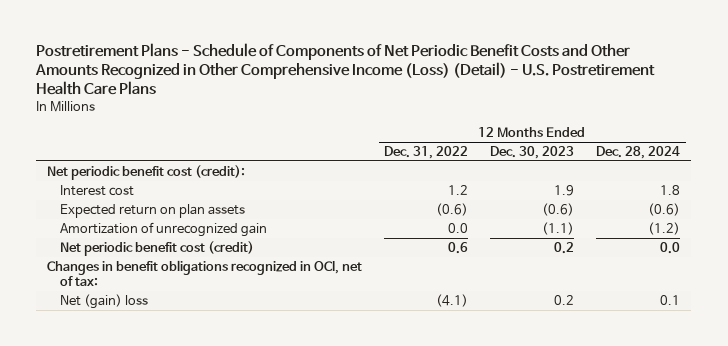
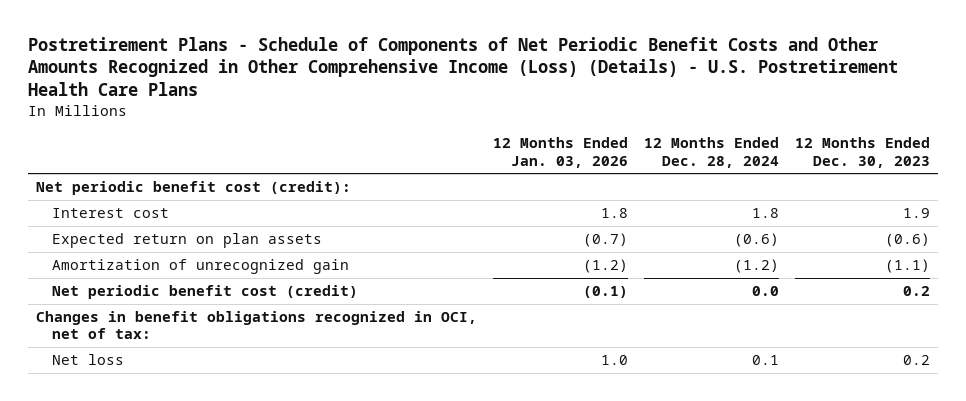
- Postretirement Plans - Schedule of Components of Net Periodic Benefit Costs and Other Amounts Recognized in Other Comprehensive Income (Loss) (Detail) - U.S. Postretirement Health Care Plans
+ Postretirement Plans - Schedule of Components of Net Periodic Benefit Costs and Other Amounts Recognized in Other Comprehensive Income (Loss) (Details) - U.S. Postretirement Health Care Plans
- | 12 Months Ended Dec. 31, 2022 | 12 Months Ended Dec. 30, 2023 | 12 Months Ended Dec. 28, 2024
+ | 12 Months Ended Jan. 03, 2026 | 12 Months Ended Dec. 28, 2024 | 12 Months Ended Dec. 30, 2023
- Net (gain) loss | (4.1) | 0.2 | 0.1
+ Net loss | 1.0 | 0.1 | 0.2

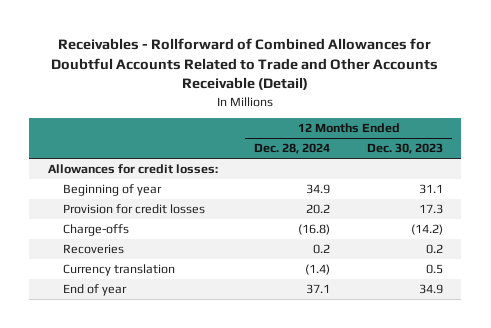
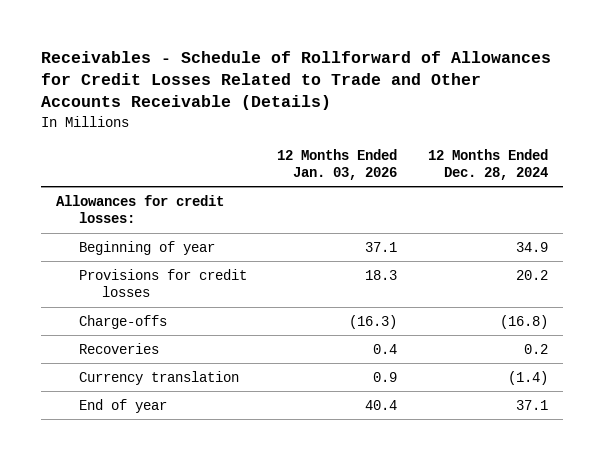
- Receivables - Rollforward of Combined Allowances for Doubtful Accounts Related to Trade and Other Accounts Receivable (Detail)
+ Receivables - Schedule of Rollforward of Allowances for Credit Losses Related to Trade and Other Accounts Receivable (Details)
- | 12 Months Ended Dec. 28, 2024 | 12 Months Ended Dec. 30, 2023
+ | 12 Months Ended Jan. 03, 2026 | 12 Months Ended Dec. 28, 2024
- Provision for credit losses | 20.2 | 17.3
+ Provisions for credit losses | 18.3 | 20.2

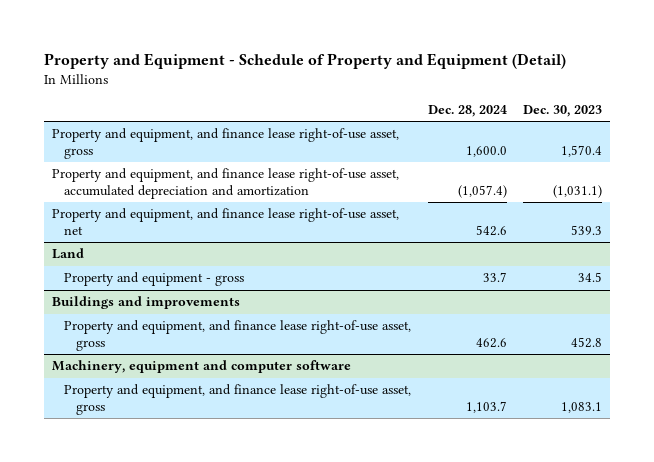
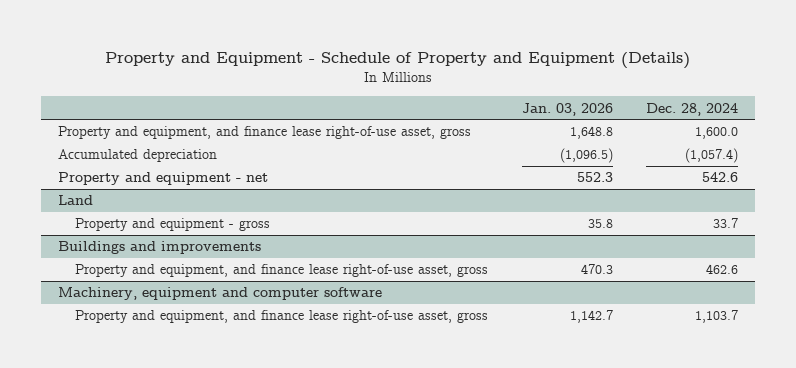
- Property and Equipment - Schedule of Property and Equipment (Detail)
+ Property and Equipment - Schedule of Property and Equipment (Details)
- | Dec. 28, 2024 | Dec. 30, 2023
+ | Jan. 03, 2026 | Dec. 28, 2024
- Property and equipment, and finance lease right-of-use asset, accumulated depreciation and amortization | (1,057.4) | (1,031.1)
- Property and equipment, and finance lease right-of-use asset, net | 542.6 | 539.3
+ Accumulated depreciation | (1,096.5) | (1,057.4)
+ Property and equipment - net | 552.3 | 542.6

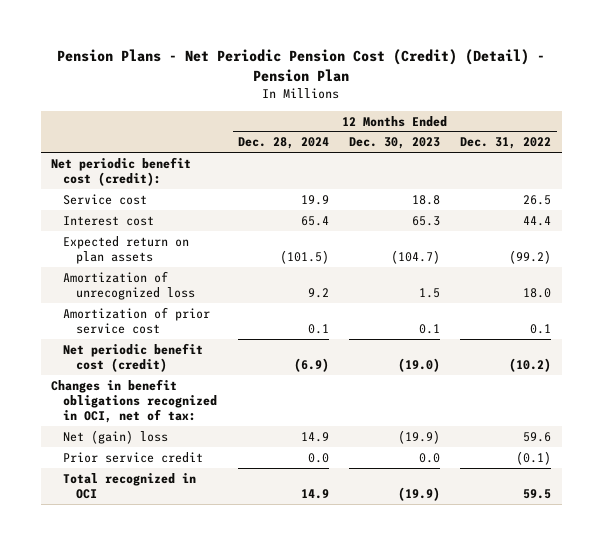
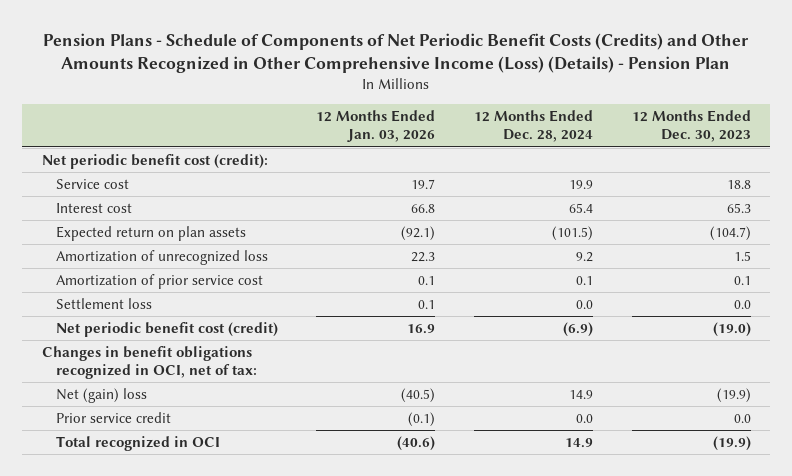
- Pension Plans - Net Periodic Pension Cost (Credit) (Detail) - Pension Plan
+ Pension Plans - Schedule of Components of Net Periodic Benefit Costs (Credits) and Other Amounts Recognized in Other Comprehensive Income (Loss) (Details) - Pension Plan
- | 12 Months Ended Dec. 28, 2024 | 12 Months Ended Dec. 30, 2023 | 12 Months Ended Dec. 31, 2022
+ | 12 Months Ended Jan. 03, 2026 | 12 Months Ended Dec. 28, 2024 | 12 Months Ended Dec. 30, 2023
+ Settlement loss | 0.1 | 0.0 | 0.0

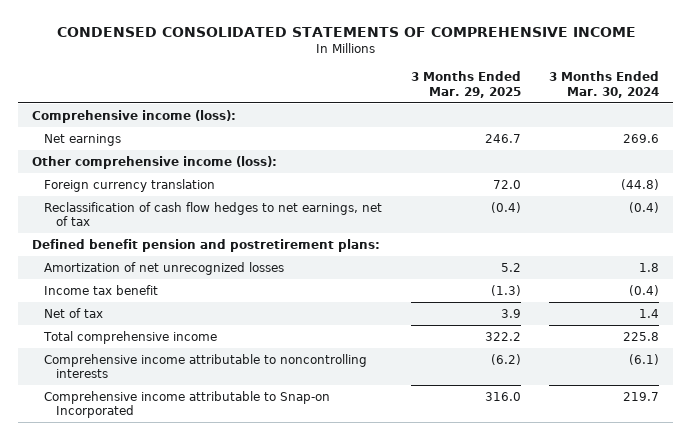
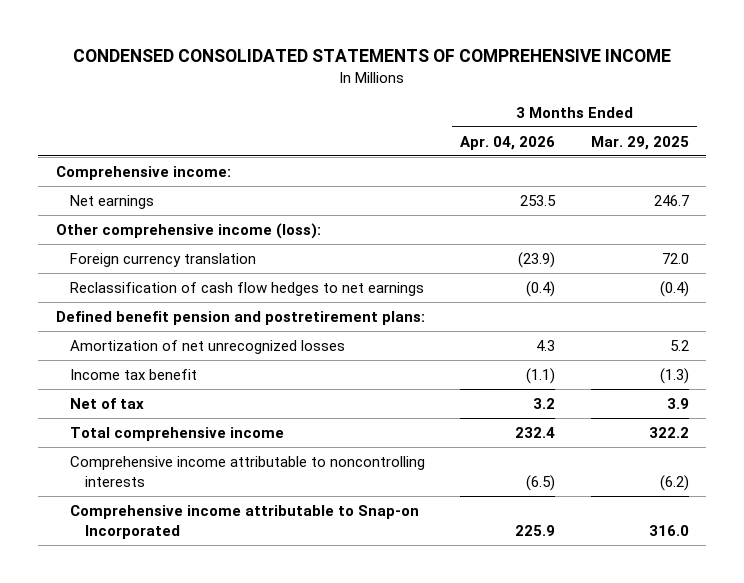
- | 3 Months Ended Mar. 29, 2025 | 3 Months Ended Mar. 30, 2024
+ | 3 Months Ended Apr. 04, 2026 | 3 Months Ended Mar. 29, 2025
- Comprehensive income (loss):
+ Comprehensive income:
- Reclassification of cash flow hedges to net earnings, net of tax | (0.4) | (0.4)
+ Reclassification of cash flow hedges to net earnings | (0.4) | (0.4)

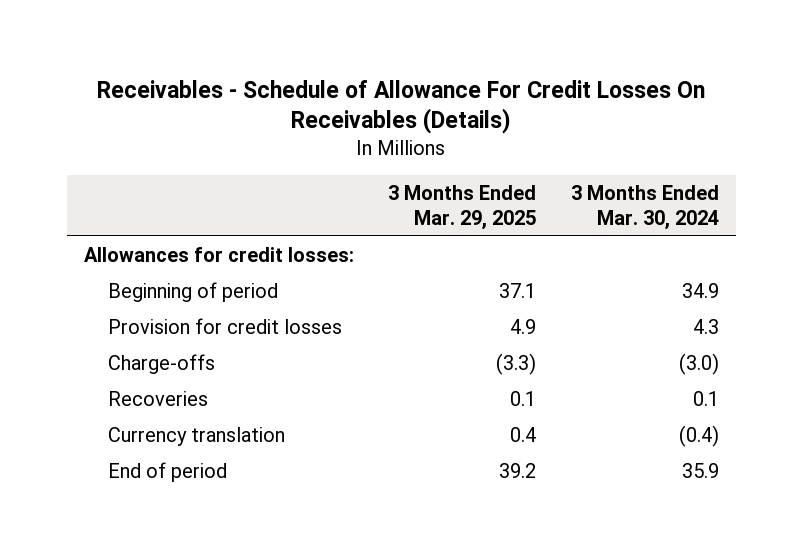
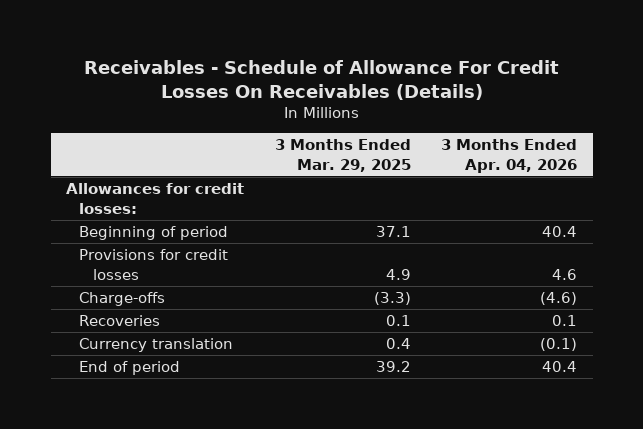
- | 3 Months Ended Mar. 29, 2025 | 3 Months Ended Mar. 30, 2024
+ | 3 Months Ended Mar. 29, 2025 | 3 Months Ended Apr. 04, 2026
- Provision for credit losses | 4.9 | 4.3
+ Provisions for credit losses | 4.9 | 4.6

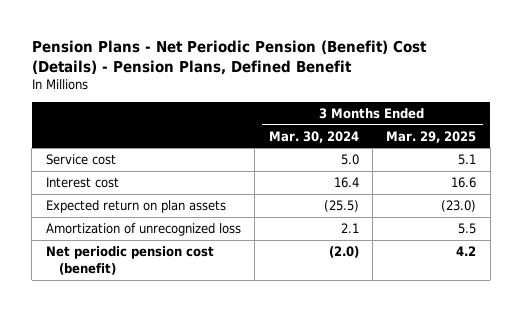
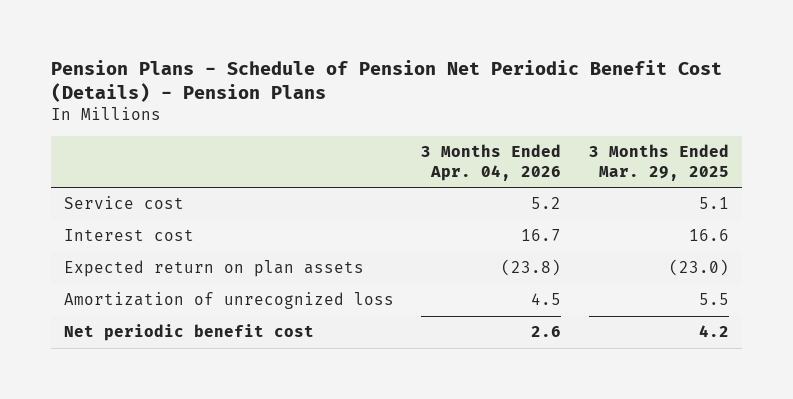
- Pension Plans - Net Periodic Pension (Benefit) Cost (Details) - Pension Plans, Defined Benefit
+ Pension Plans - Schedule of Pension Net Periodic Benefit Cost (Details) - Pension Plans
- | 3 Months Ended Mar. 30, 2024 | 3 Months Ended Mar. 29, 2025
+ | 3 Months Ended Apr. 04, 2026 | 3 Months Ended Mar. 29, 2025
- Net periodic pension cost (benefit) | (2.0) | 4.2
+ Net periodic benefit cost | 2.6 | 4.2

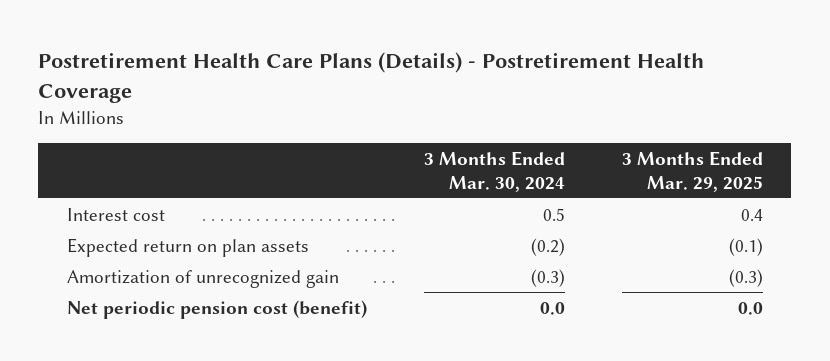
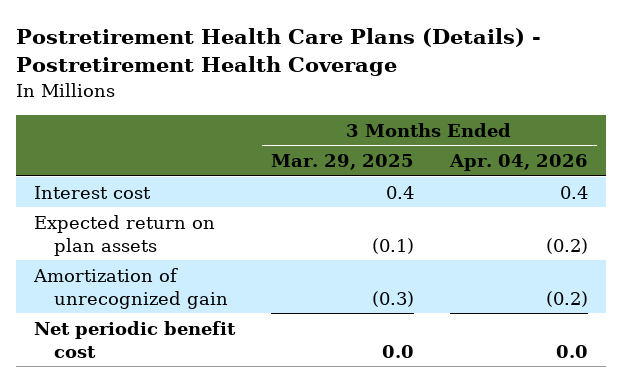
- | 3 Months Ended Mar. 30, 2024 | 3 Months Ended Mar. 29, 2025
+ | 3 Months Ended Mar. 29, 2025 | 3 Months Ended Apr. 04, 2026
- Net periodic pension cost (benefit) | 0.0 | 0.0
+ Net periodic benefit cost | 0.0 | 0.0

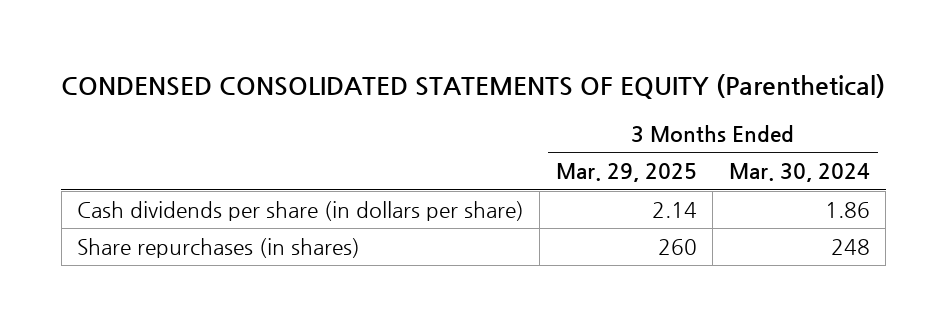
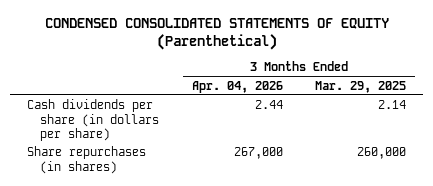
- | 3 Months Ended Mar. 29, 2025 | 3 Months Ended Mar. 30, 2024
+ | 3 Months Ended Apr. 04, 2026 | 3 Months Ended Mar. 29, 2025
- Share repurchases (in shares) | 260 | 248
+ Share repurchases (in shares) | 267,000 | 260,000

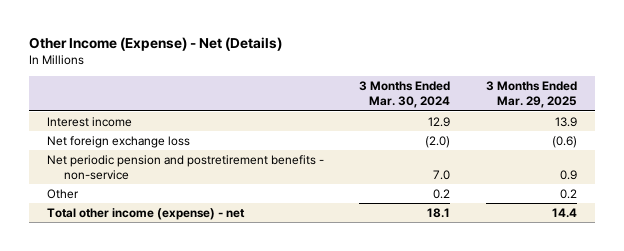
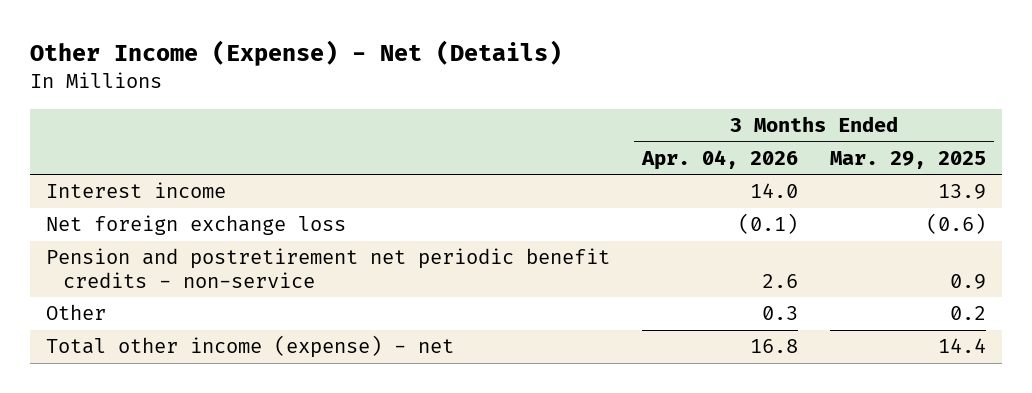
- | 3 Months Ended Mar. 30, 2024 | 3 Months Ended Mar. 29, 2025
+ | 3 Months Ended Apr. 04, 2026 | 3 Months Ended Mar. 29, 2025
- Net periodic pension and postretirement benefits - non-service | 7.0 | 0.9
+ Pension and postretirement net periodic benefit credits - non-service | 2.6 | 0.9

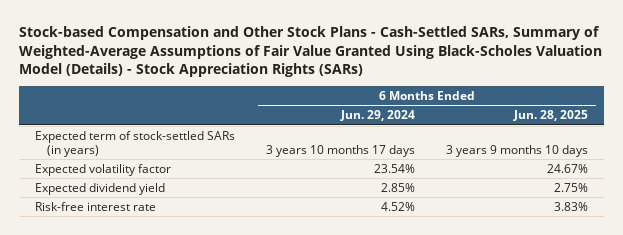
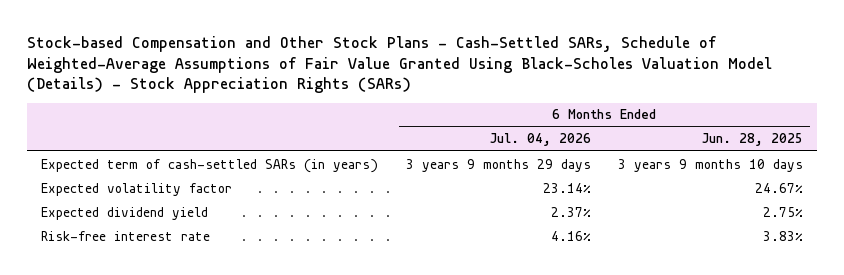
- Stock-based Compensation and Other Stock Plans - Cash-Settled SARs, Summary of Weighted-Average Assumptions of Fair Value Granted Using Black-Scholes Valuation Model (Details) - Stock Appreciation Rights (SARs)
+ Stock-based Compensation and Other Stock Plans - Cash-Settled SARs, Schedule of Weighted-Average Assumptions of Fair Value Granted Using Black-Scholes Valuation Model (Details) - Stock Appreciation Rights (SARs)
- | 6 Months Ended Jun. 29, 2024 | 6 Months Ended Jun. 28, 2025
+ | 6 Months Ended Jul. 04, 2026 | 6 Months Ended Jun. 28, 2025
- Expected term of stock-settled SARs (in years) | 3 years 10 months 17 days | 3 years 9 months 10 days
+ Expected term of cash-settled SARs (in years) | 3 years 9 months 29 days | 3 years 9 months 10 days

